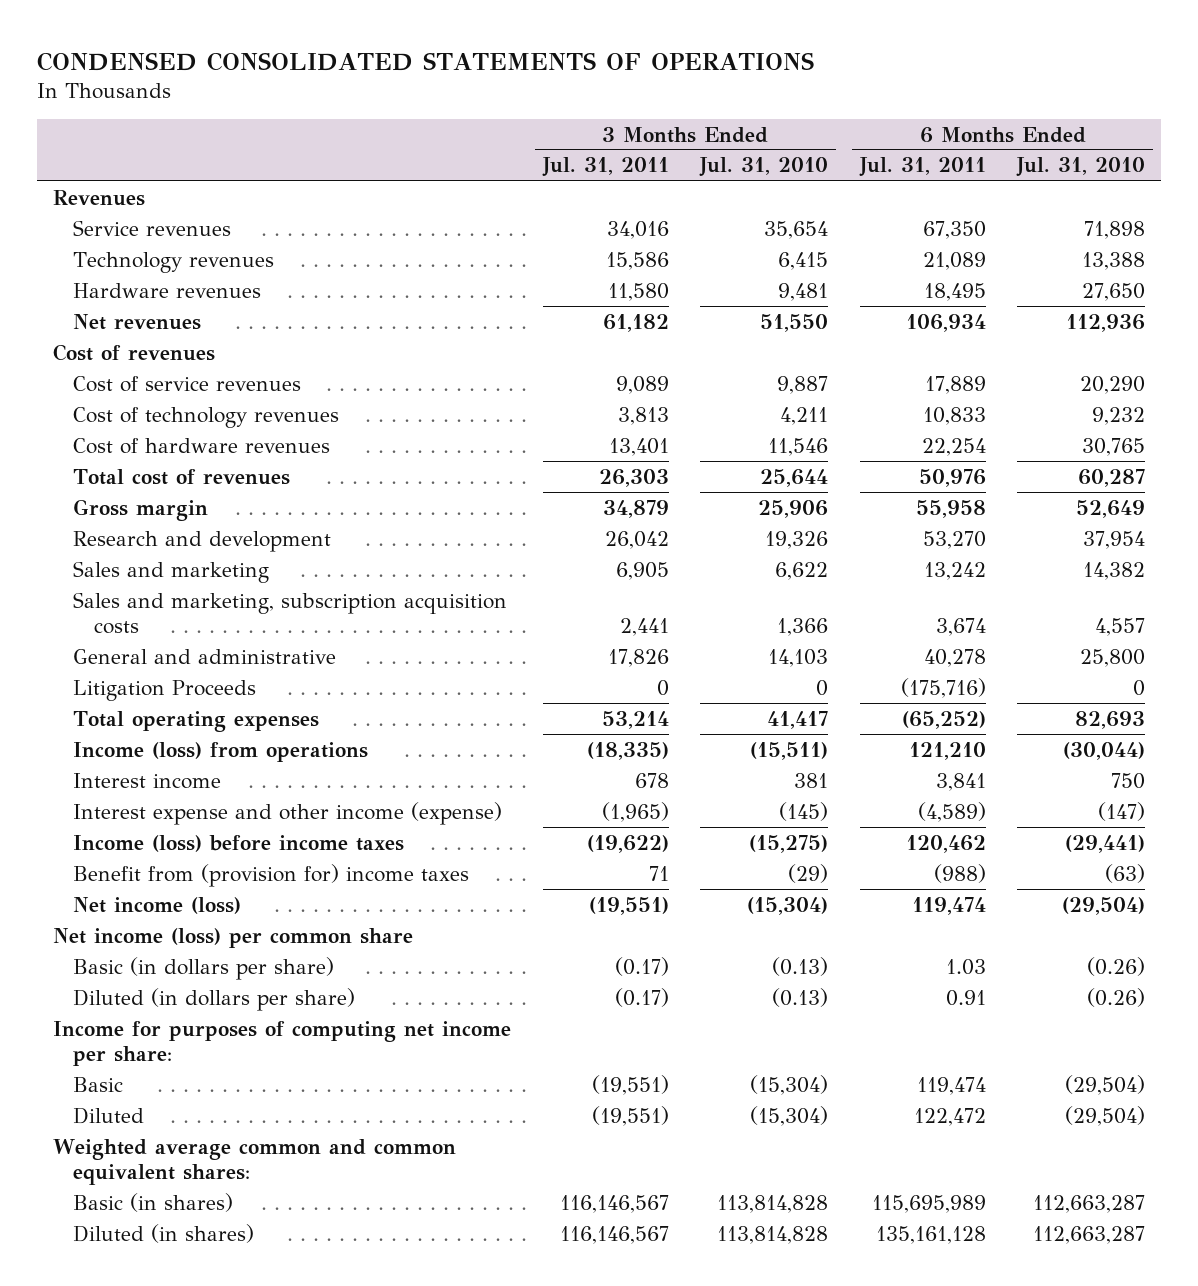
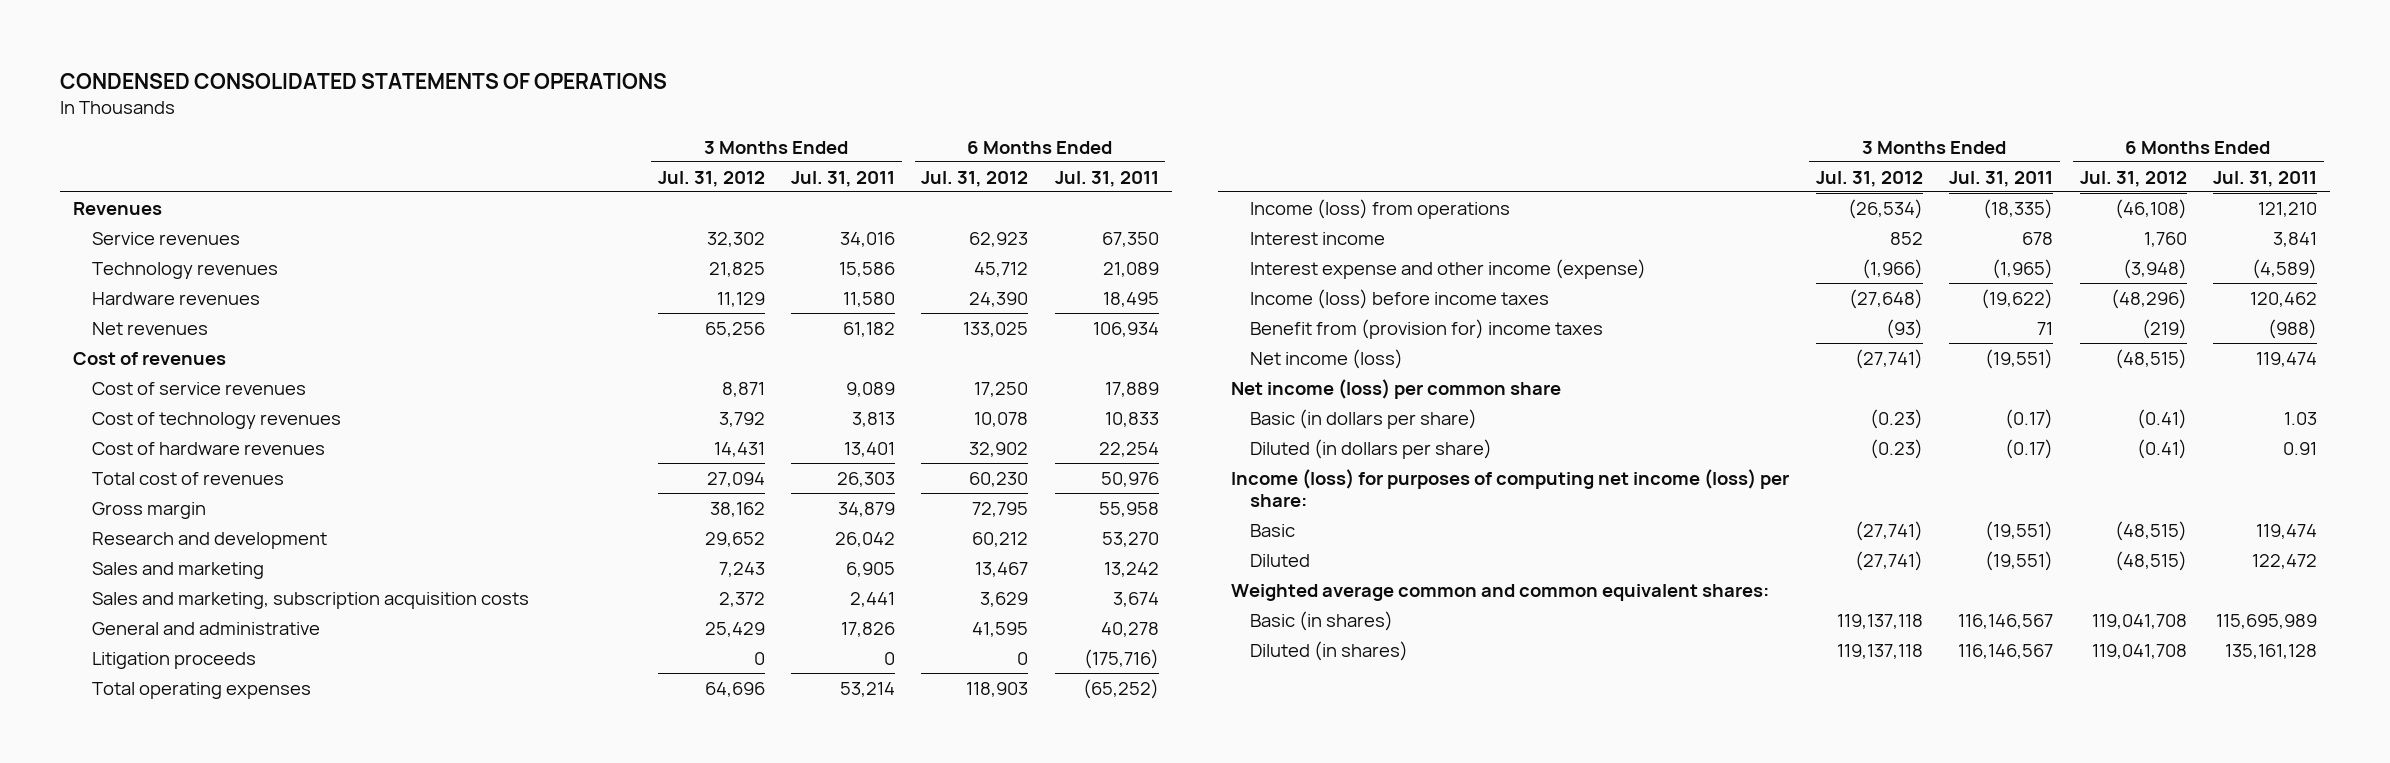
- | 3 Months Ended Jul. 31, 2011 | 3 Months Ended Jul. 31, 2010 | 6 Months Ended Jul. 31, 2011 | 6 Months Ended Jul. 31, 2010
+ | 3 Months Ended Jul. 31, 2012 | 3 Months Ended Jul. 31, 2011 | 6 Months Ended Jul. 31, 2012 | 6 Months Ended Jul. 31, 2011
- Litigation Proceeds | 0 | 0 | (175,716) | 0
+ Litigation proceeds | 0 | 0 | 0 | (175,716)
- Income for purposes of computing net income per share:
+ Income (loss) for purposes of computing net income (loss) per share:

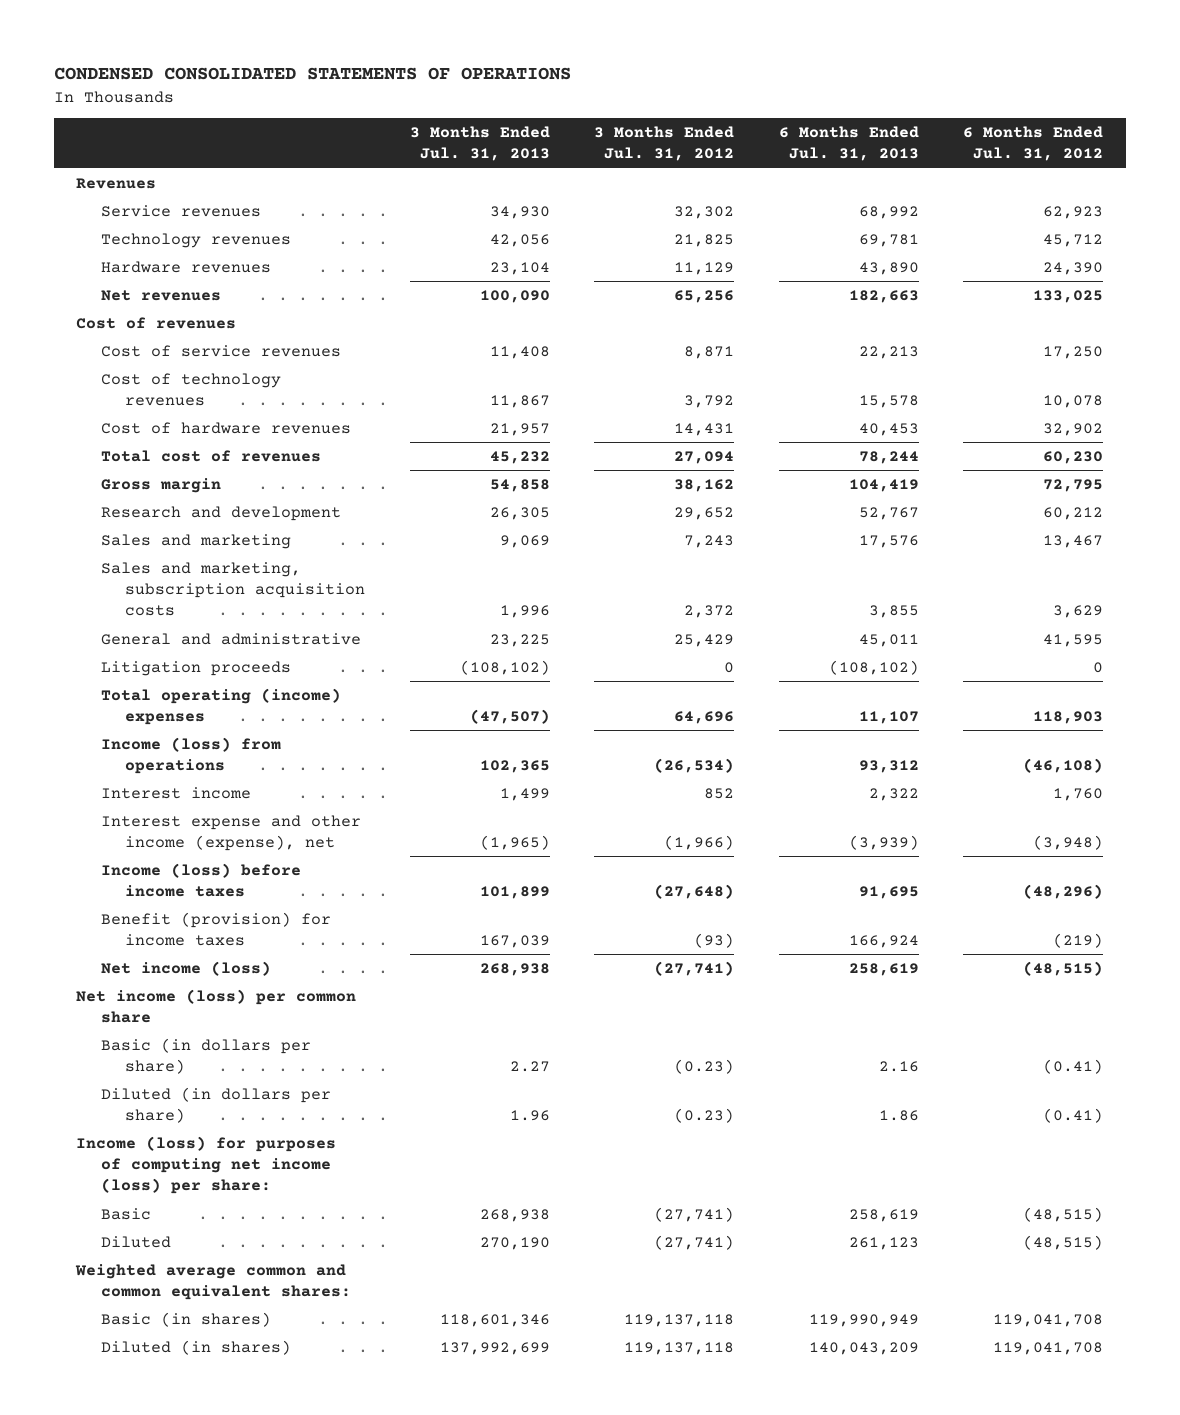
- | 3 Months Ended Jul. 31, 2012 | 3 Months Ended Jul. 31, 2011 | 6 Months Ended Jul. 31, 2012 | 6 Months Ended Jul. 31, 2011
+ | 3 Months Ended Jul. 31, 2013 | 3 Months Ended Jul. 31, 2012 | 6 Months Ended Jul. 31, 2013 | 6 Months Ended Jul. 31, 2012
- Total operating expenses | 64,696 | 53,214 | 118,903 | (65,252)
+ Total operating (income) expenses | (47,507) | 64,696 | 11,107 | 118,903
- Interest expense and other income (expense) | (1,966) | (1,965) | (3,948) | (4,589)
+ Interest expense and other income (expense), net | (1,965) | (1,966) | (3,939) | (3,948)
- Benefit from (provision for) income taxes | (93) | 71 | (219) | (988)
+ Benefit (provision) for income taxes | 167,039 | (93) | 166,924 | (219)

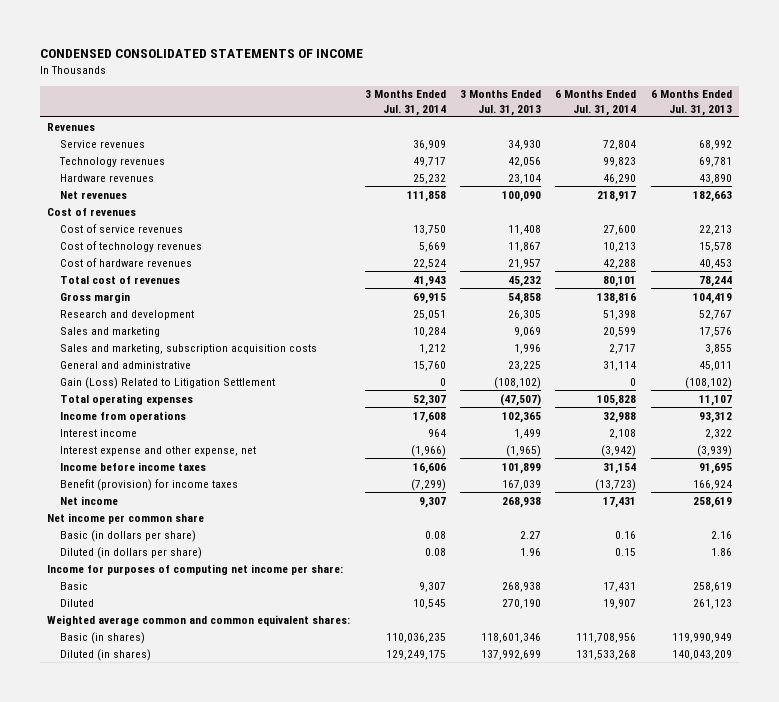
- CONDENSED CONSOLIDATED STATEMENTS OF OPERATIONS
+ CONDENSED CONSOLIDATED STATEMENTS OF INCOME
- | 3 Months Ended Jul. 31, 2013 | 3 Months Ended Jul. 31, 2012 | 6 Months Ended Jul. 31, 2013 | 6 Months Ended Jul. 31, 2012
+ | 3 Months Ended Jul. 31, 2014 | 3 Months Ended Jul. 31, 2013 | 6 Months Ended Jul. 31, 2014 | 6 Months Ended Jul. 31, 2013
- Litigation proceeds | (108,102) | 0 | (108,102) | 0
- Total operating (income) expenses | (47,507) | 64,696 | 11,107 | 118,903
- Income (loss) from operations | 102,365 | (26,534) | 93,312 | (46,108)
+ Gain (Loss) Related to Litigation Settlement | 0 | (108,102) | 0 | (108,102)
+ Total operating expenses | 52,307 | (47,507) | 105,828 | 11,107
+ Income from operations | 17,608 | 102,365 | 32,988 | 93,312
- Interest expense and other income (expense), net | (1,965) | (1,966) | (3,939) | (3,948)
- Income (loss) before income taxes | 101,899 | (27,648) | 91,695 | (48,296)
+ Interest expense and other expense, net | (1,966) | (1,965) | (3,942) | (3,939)
+ Income before income taxes | 16,606 | 101,899 | 31,154 | 91,695
- Net income (loss) | 268,938 | (27,741) | 258,619 | (48,515)
- Net income (loss) per common share
+ Net income | 9,307 | 268,938 | 17,431 | 258,619
+ Net income per common share
- Income (loss) for purposes of computing net income (loss) per share:
+ Income for purposes of computing net income per share:

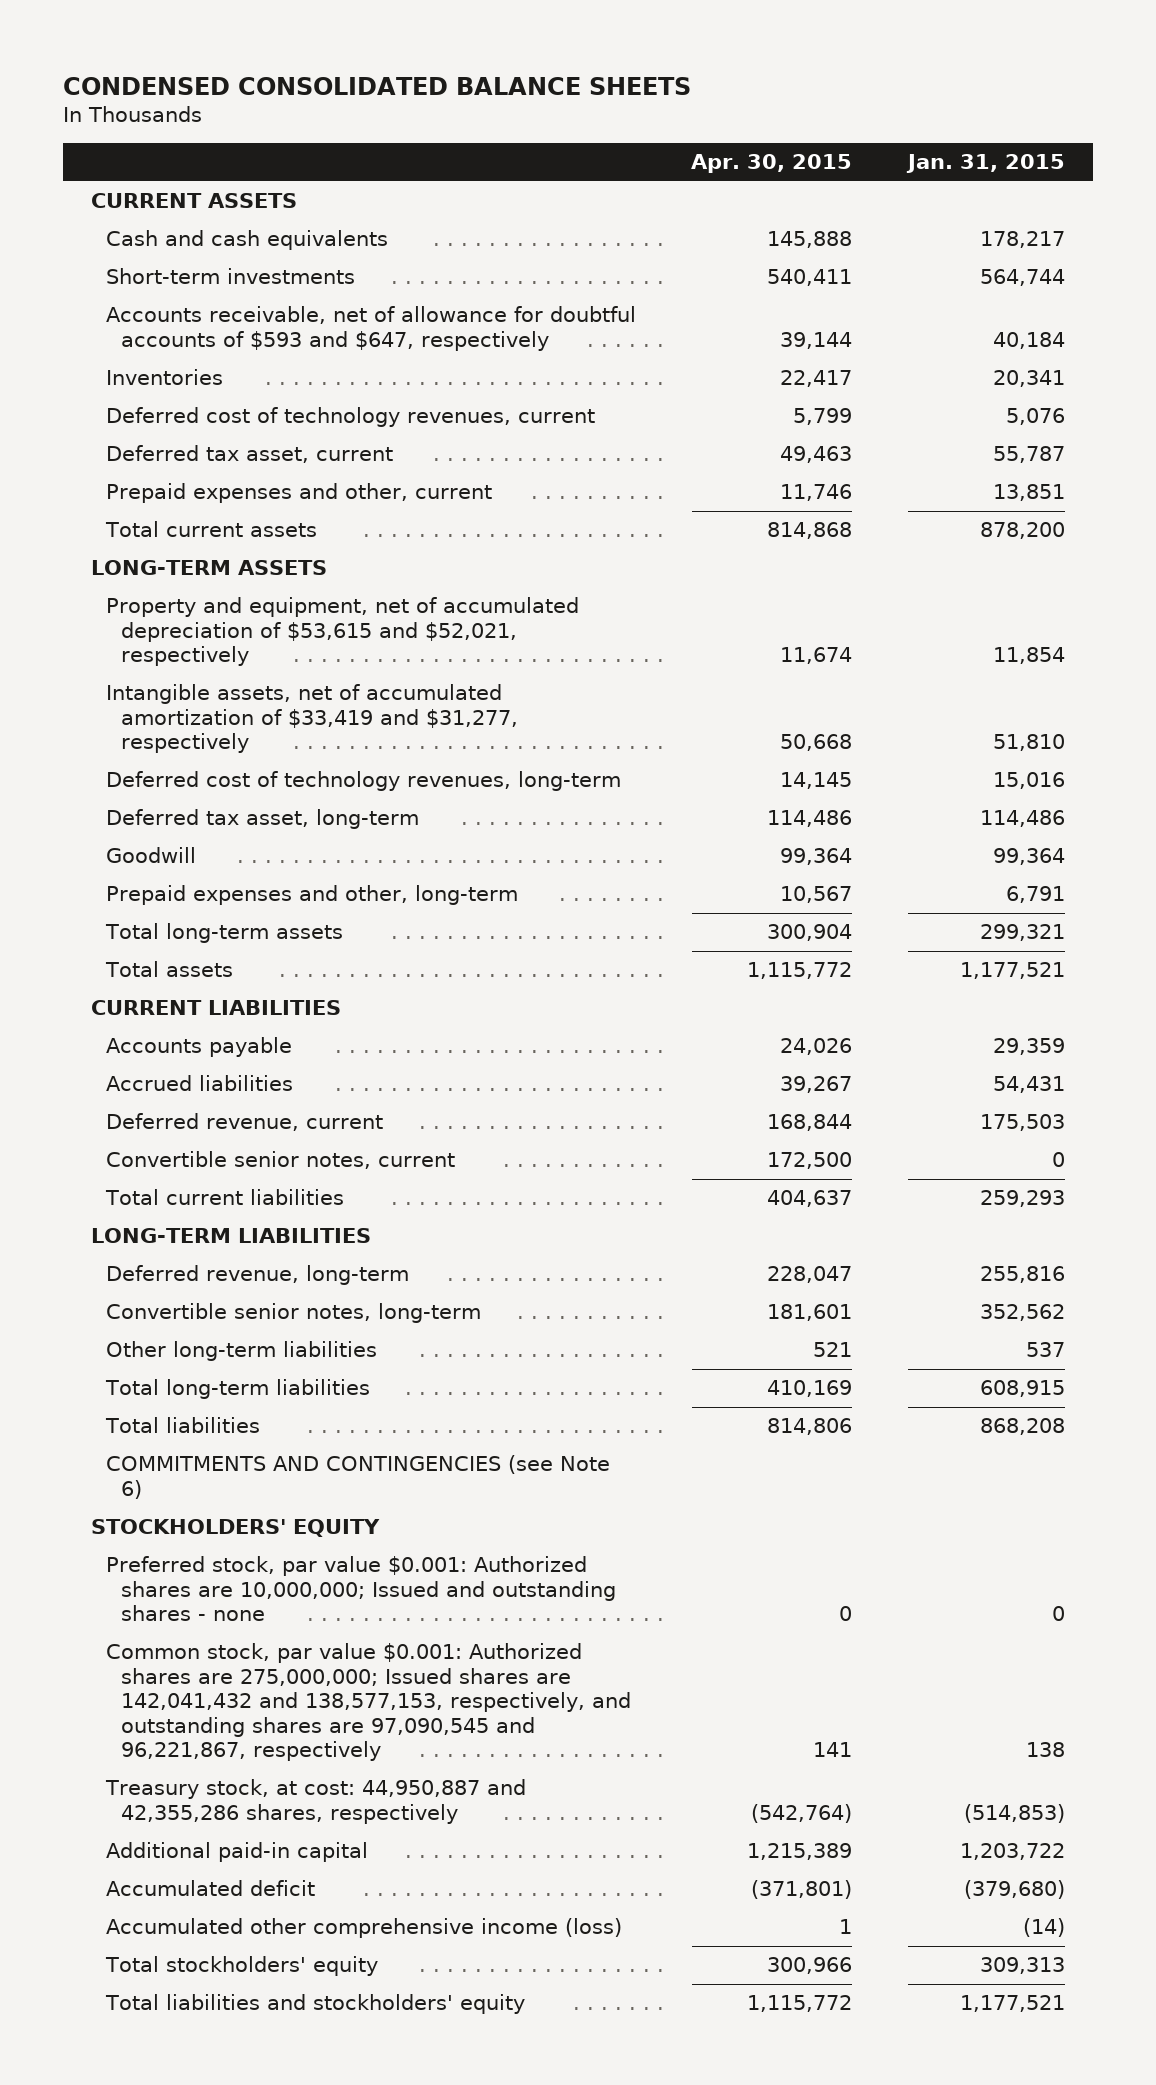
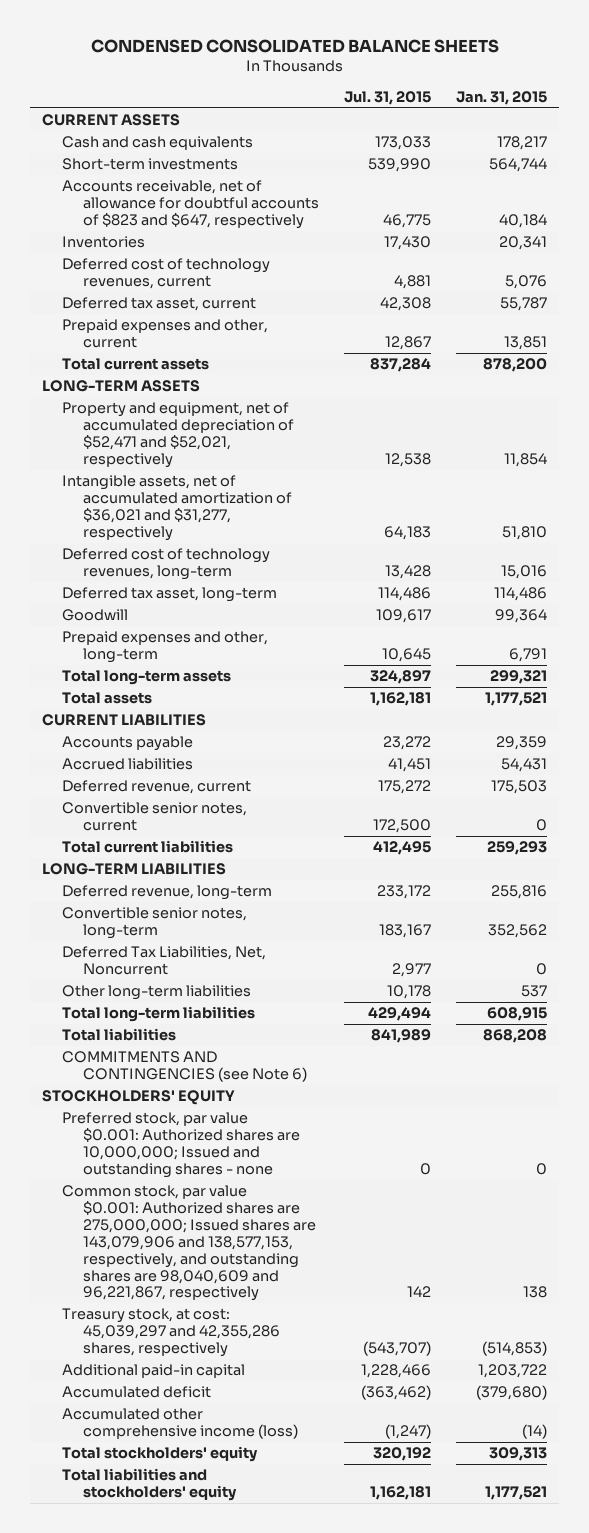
- | Apr. 30, 2015 | Jan. 31, 2015
+ | Jul. 31, 2015 | Jan. 31, 2015
- Accounts receivable, net of allowance for doubtful accounts of $593 and $647, respectively | 39,144 | 40,184
+ Accounts receivable, net of allowance for doubtful accounts of $823 and $647, respectively | 46,775 | 40,184
- Property and equipment, net of accumulated depreciation of $53,615 and $52,021, respectively | 11,674 | 11,854
- Intangible assets, net of accumulated amortization of $33,419 and $31,277, respectively | 50,668 | 51,810
+ Property and equipment, net of accumulated depreciation of $52,471 and $52,021, respectively | 12,538 | 11,854
+ Intangible assets, net of accumulated amortization of $36,021 and $31,277, respectively | 64,183 | 51,810
+ Deferred Tax Liabilities, Net, Noncurrent | 2,977 | 0
- Common stock, par value $0.001: Authorized shares are 275,000,000; Issued shares are 142,041,432 and 138,577,153, respectively, and outstanding shares are 97,090,545 and 96,221,867, respectively | 141 | 138
- Treasury stock, at cost: 44,950,887 and 42,355,286 shares, respectively | (542,764) | (514,853)
+ Common stock, par value $0.001: Authorized shares are 275,000,000; Issued shares are 143,079,906 and 138,577,153, respectively, and outstanding shares are 98,040,609 and 96,221,867, respectively | 142 | 138
+ Treasury stock, at cost: 45,039,297 and 42,355,286 shares, respectively | (543,707) | (514,853)

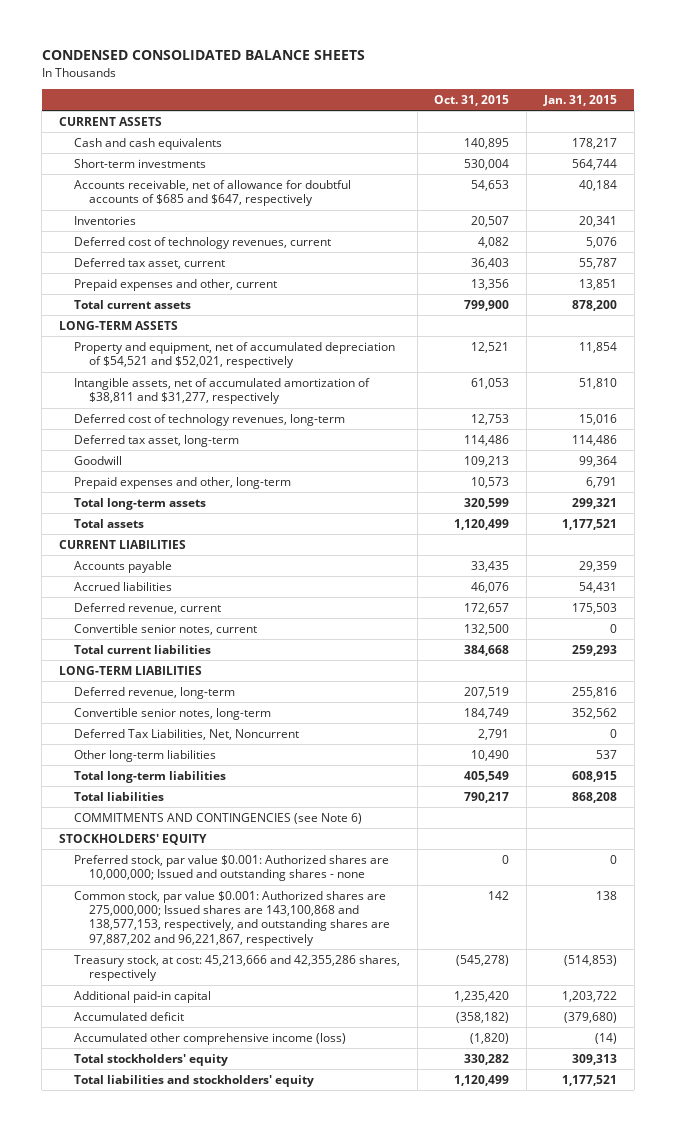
- | Jul. 31, 2015 | Jan. 31, 2015
+ | Oct. 31, 2015 | Jan. 31, 2015
- Accounts receivable, net of allowance for doubtful accounts of $823 and $647, respectively | 46,775 | 40,184
+ Accounts receivable, net of allowance for doubtful accounts of $685 and $647, respectively | 54,653 | 40,184
- Property and equipment, net of accumulated depreciation of $52,471 and $52,021, respectively | 12,538 | 11,854
- Intangible assets, net of accumulated amortization of $36,021 and $31,277, respectively | 64,183 | 51,810
+ Property and equipment, net of accumulated depreciation of $54,521 and $52,021, respectively | 12,521 | 11,854
+ Intangible assets, net of accumulated amortization of $38,811 and $31,277, respectively | 61,053 | 51,810
- Common stock, par value $0.001: Authorized shares are 275,000,000; Issued shares are 143,079,906 and 138,577,153, respectively, and outstanding shares are 98,040,609 and 96,221,867, respectively | 142 | 138
- Treasury stock, at cost: 45,039,297 and 42,355,286 shares, respectively | (543,707) | (514,853)
+ Common stock, par value $0.001: Authorized shares are 275,000,000; Issued shares are 143,100,868 and 138,577,153, respectively, and outstanding shares are 97,887,202 and 96,221,867, respectively | 142 | 138
+ Treasury stock, at cost: 45,213,666 and 42,355,286 shares, respectively | (545,278) | (514,853)

